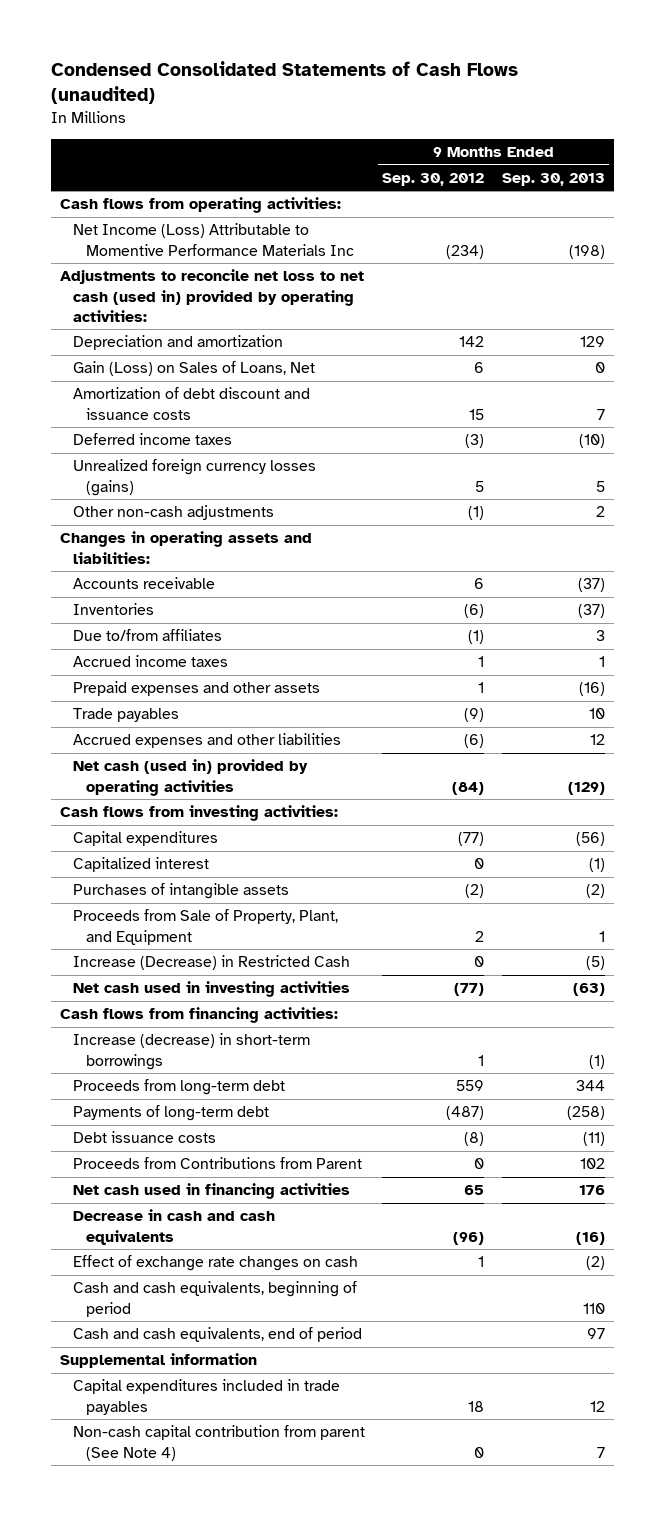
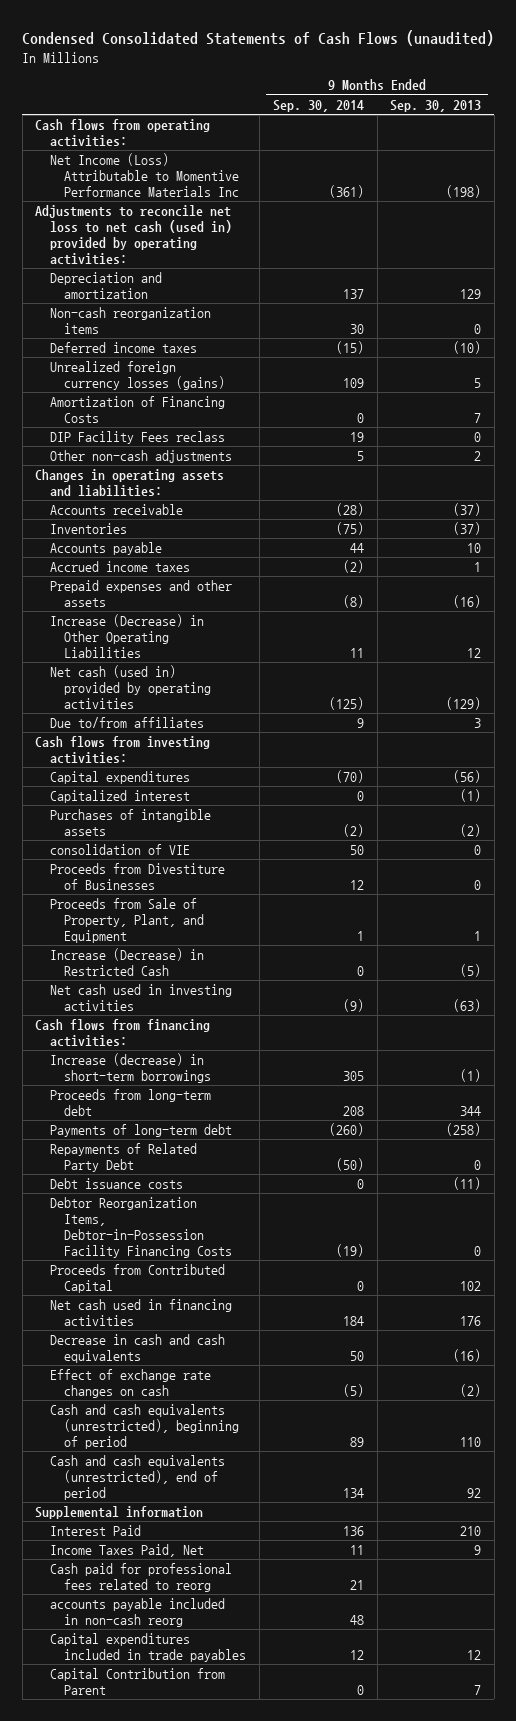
- | 9 Months Ended Sep. 30, 2012 | 9 Months Ended Sep. 30, 2013
+ | 9 Months Ended Sep. 30, 2014 | 9 Months Ended Sep. 30, 2013
- Gain (Loss) on Sales of Loans, Net | 6 | 0
- Amortization of debt discount and issuance costs | 15 | 7
+ Non-cash reorganization items | 30 | 0
+ Amortization of Financing Costs | 0 | 7
+ DIP Facility Fees reclass | 19 | 0
+ Accounts payable | 44 | 10
- Trade payables | (9) | 10
- Accrued expenses and other liabilities | (6) | 12
+ Increase (Decrease) in Other Operating Liabilities | 11 | 12
moved down: Due to/from affiliates | 9 | 3
+ consolidation of VIE | 50 | 0
+ Proceeds from Divestiture of Businesses | 12 | 0
+ Repayments of Related Party Debt | (50) | 0
- Proceeds from Contributions from Parent | 0 | 102
+ Debtor Reorganization Items, Debtor-in-Possession Facility Financing Costs | (19) | 0
+ Proceeds from Contributed Capital | 0 | 102
- Cash and cash equivalents, beginning of period | | 110
- Cash and cash equivalents, end of period | | 97
+ Cash and cash equivalents (unrestricted), beginning of period | 89 | 110
+ Cash and cash equivalents (unrestricted), end of period | 134 | 92
+ Interest Paid | 136 | 210
+ Income Taxes Paid, Net | 11 | 9
+ Cash paid for professional fees related to reorg | 21 |
+ accounts payable included in non-cash reorg | 48 |
- Non-cash capital contribution from parent (See Note 4) | 0 | 7
+ Capital Contribution from Parent | 0 | 7

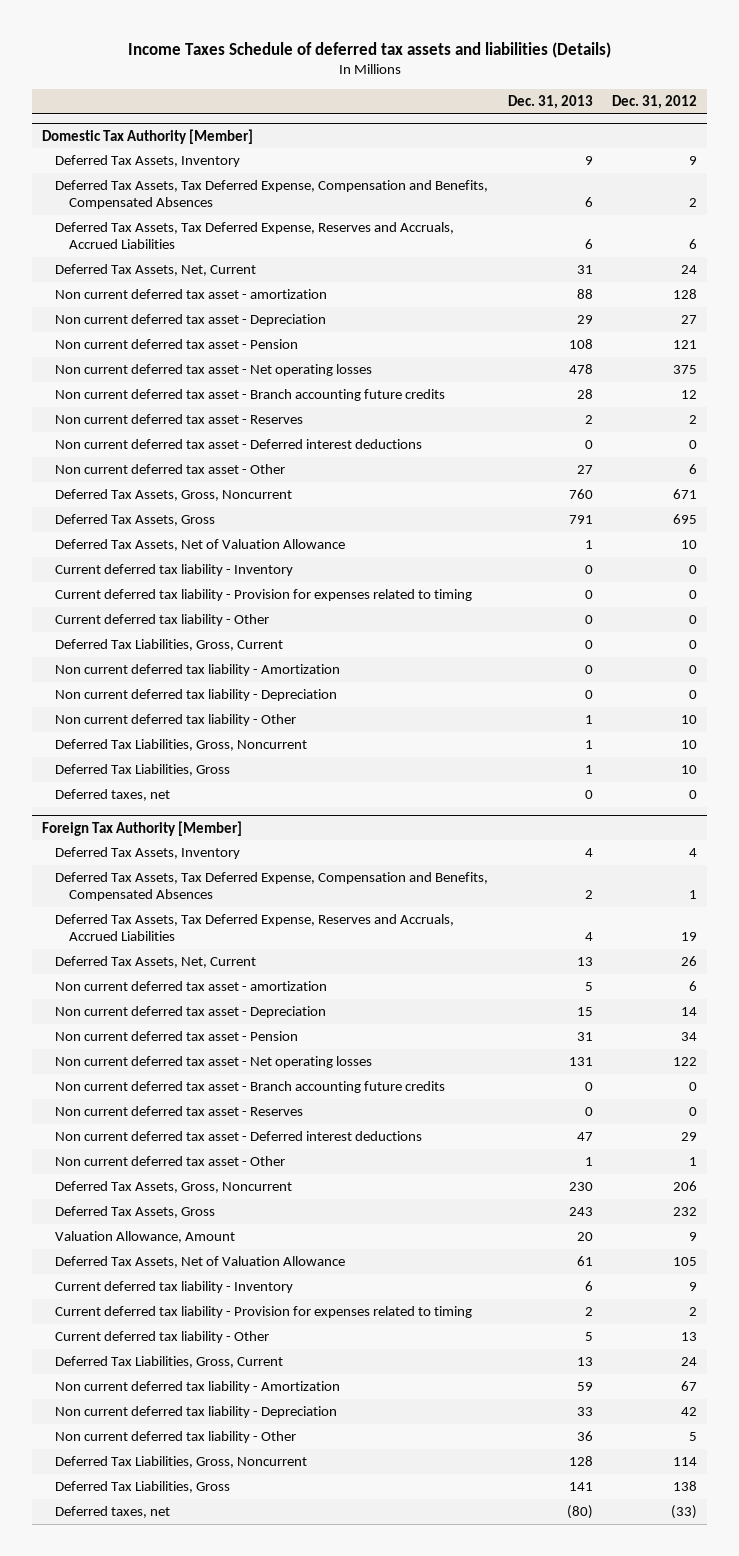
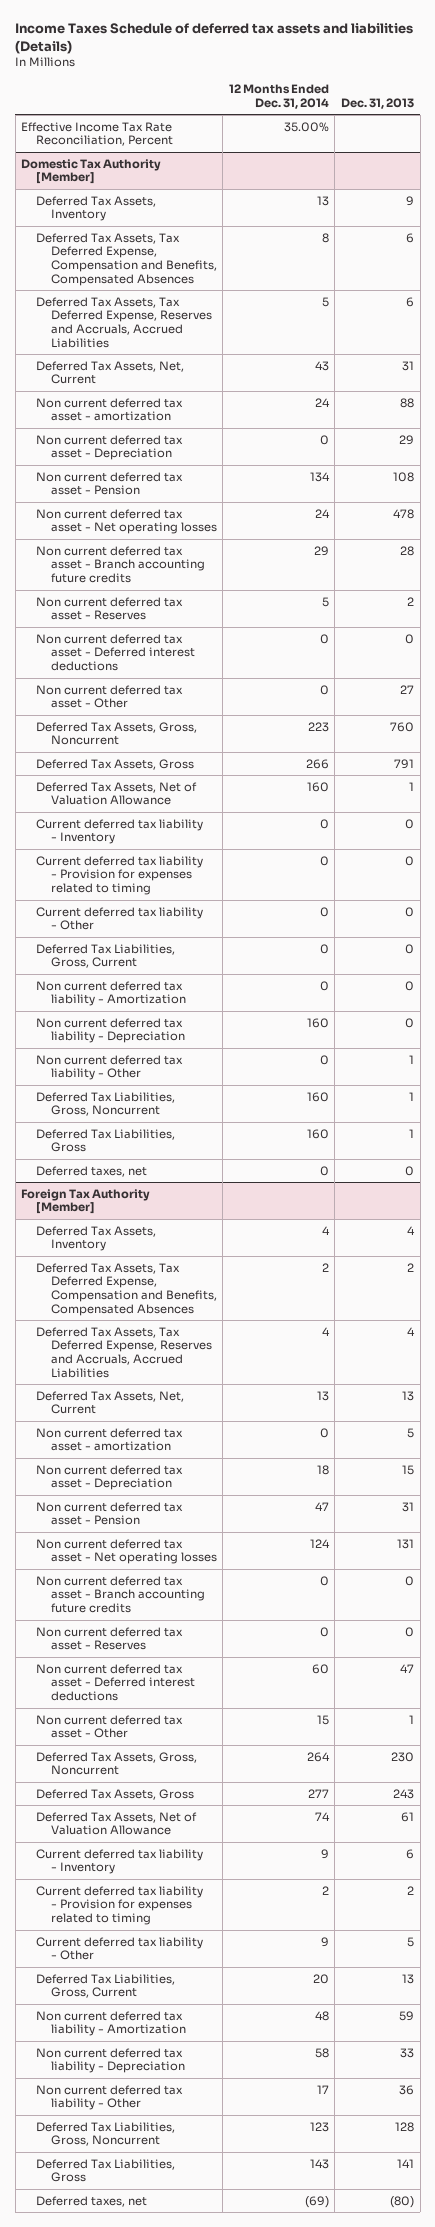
- | Dec. 31, 2013 | Dec. 31, 2012
+ | 12 Months Ended Dec. 31, 2014 | Dec. 31, 2013
+ Effective Income Tax Rate Reconciliation, Percent | 35.00% |
@ Foreign Tax Authority [Member]
- Valuation Allowance, Amount | 20 | 9

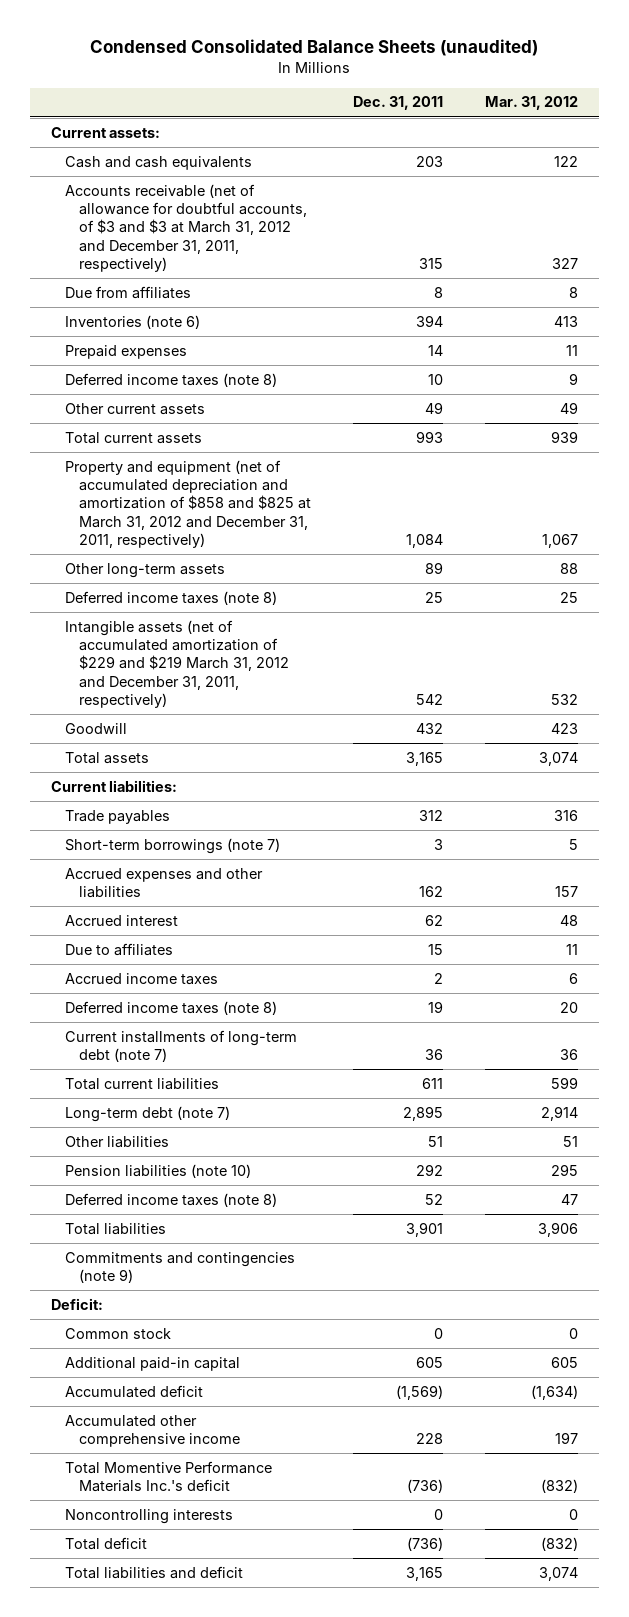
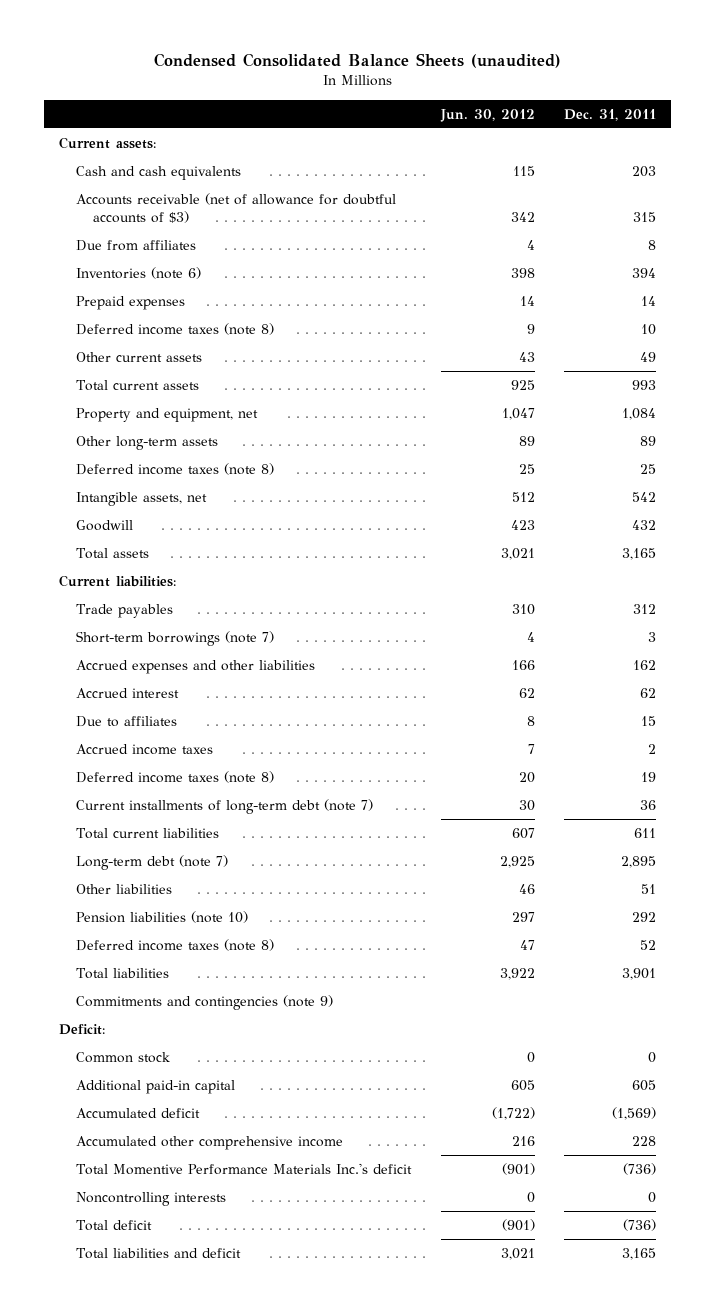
- | Dec. 31, 2011 | Mar. 31, 2012
+ | Jun. 30, 2012 | Dec. 31, 2011
- Accounts receivable (net of allowance for doubtful accounts, of $3 and $3 at March 31, 2012 and December 31, 2011, respectively) | 315 | 327
+ Accounts receivable (net of allowance for doubtful accounts of $3) | 342 | 315
- Property and equipment (net of accumulated depreciation and amortization of $858 and $825 at March 31, 2012 and December 31, 2011, respectively) | 1,084 | 1,067
+ Property and equipment, net | 1,047 | 1,084
- Intangible assets (net of accumulated amortization of $229 and $219 March 31, 2012 and December 31, 2011, respectively) | 542 | 532
+ Intangible assets, net | 512 | 542

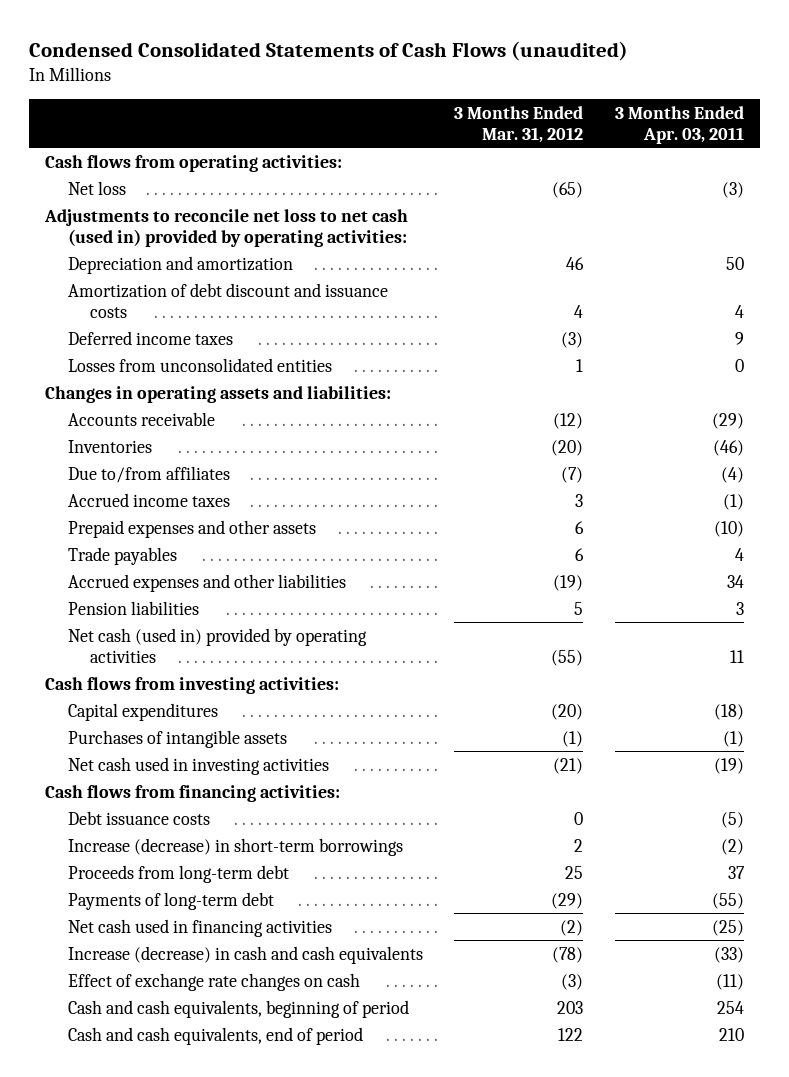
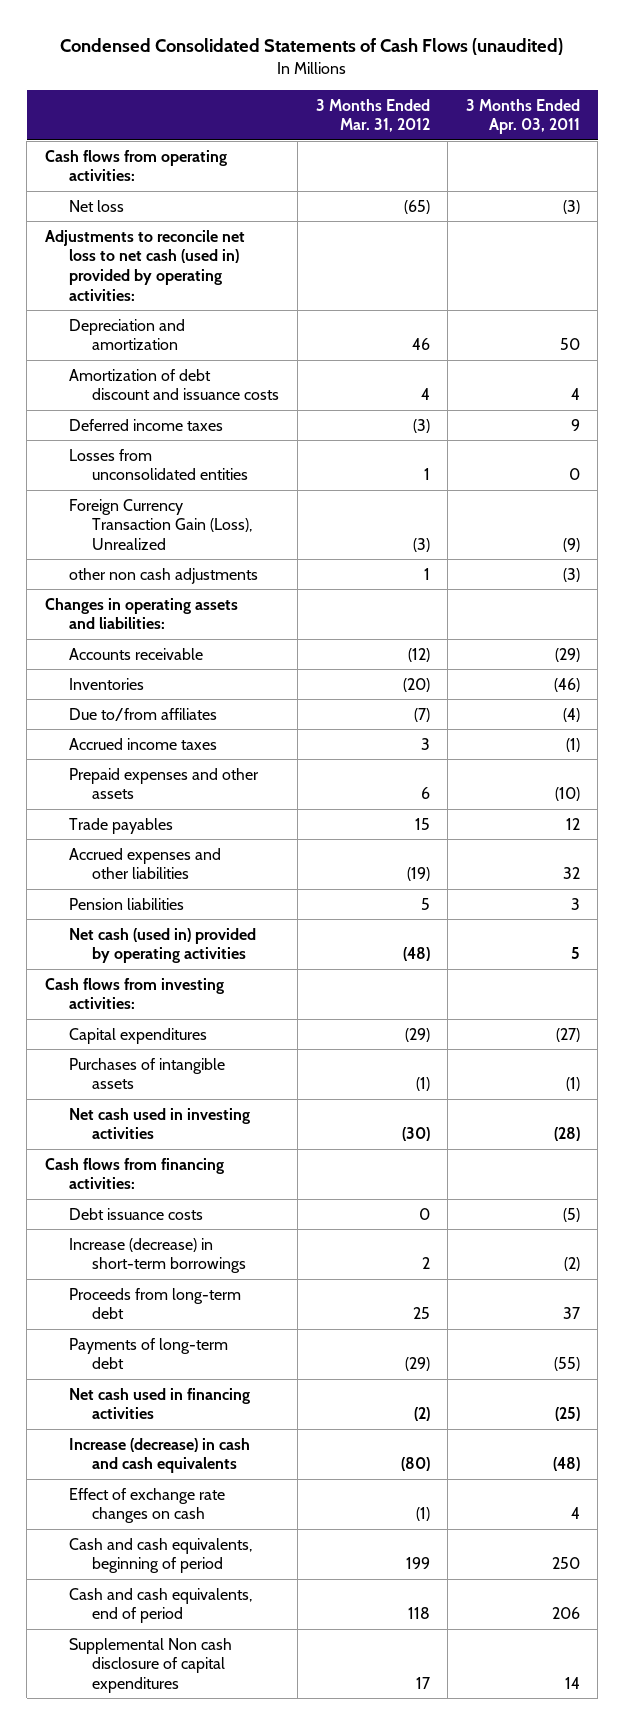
+ Foreign Currency Transaction Gain (Loss), Unrealized | (3) | (9)
+ other non cash adjustments | 1 | (3)
- Trade payables | 6 | 4
- Accrued expenses and other liabilities | (19) | 34
+ Trade payables | 15 | 12
+ Accrued expenses and other liabilities | (19) | 32
- Net cash (used in) provided by operating activities | (55) | 11
+ Net cash (used in) provided by operating activities | (48) | 5
- Capital expenditures | (20) | (18)
+ Capital expenditures | (29) | (27)
- Net cash used in investing activities | (21) | (19)
+ Net cash used in investing activities | (30) | (28)
- Increase (decrease) in cash and cash equivalents | (78) | (33)
- Effect of exchange rate changes on cash | (3) | (11)
- Cash and cash equivalents, beginning of period | 203 | 254
- Cash and cash equivalents, end of period | 122 | 210
+ Increase (decrease) in cash and cash equivalents | (80) | (48)
+ Effect of exchange rate changes on cash | (1) | 4
+ Cash and cash equivalents, beginning of period | 199 | 250
+ Cash and cash equivalents, end of period | 118 | 206
+ Supplemental Non cash disclosure of capital expenditures | 17 | 14

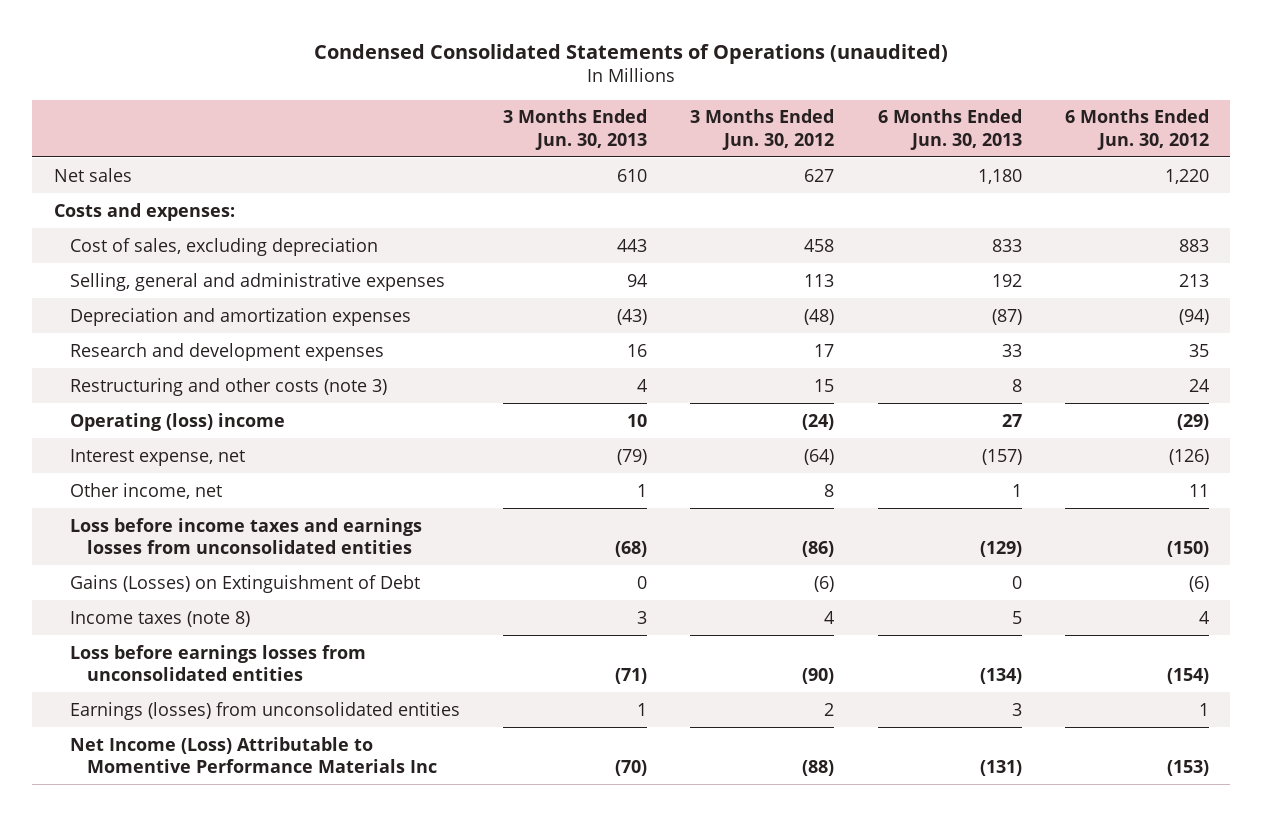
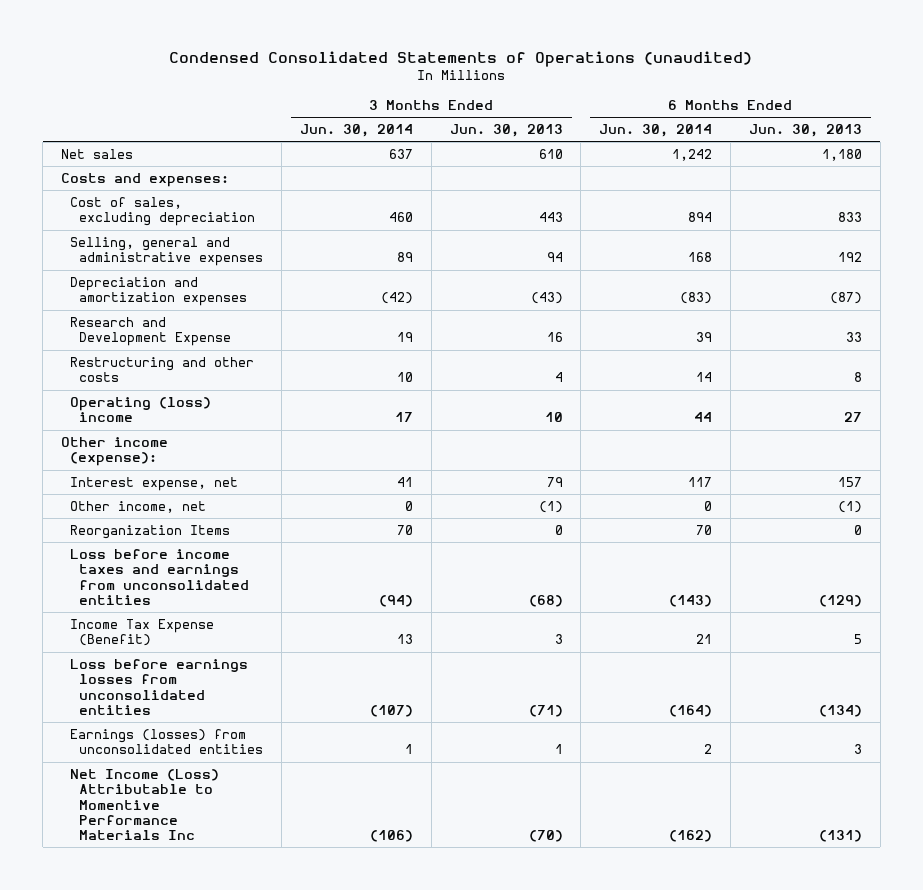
- | 3 Months Ended Jun. 30, 2013 | 3 Months Ended Jun. 30, 2012 | 6 Months Ended Jun. 30, 2013 | 6 Months Ended Jun. 30, 2012
+ | 3 Months Ended Jun. 30, 2014 | 3 Months Ended Jun. 30, 2013 | 6 Months Ended Jun. 30, 2014 | 6 Months Ended Jun. 30, 2013
- Research and development expenses | 16 | 17 | 33 | 35
- Restructuring and other costs (note 3) | 4 | 15 | 8 | 24
+ Research and Development Expense | 19 | 16 | 39 | 33
+ Restructuring and other costs | 10 | 4 | 14 | 8
- Interest expense, net | (79) | (64) | (157) | (126)
- Other income, net | 1 | 8 | 1 | 11
- Loss before income taxes and earnings losses from unconsolidated entities | (68) | (86) | (129) | (150)
- Gains (Losses) on Extinguishment of Debt | 0 | (6) | 0 | (6)
- Income taxes (note 8) | 3 | 4 | 5 | 4
+ Other income (expense):
+ Interest expense, net | 41 | 79 | 117 | 157
+ Other income, net | 0 | (1) | 0 | (1)
+ Reorganization Items | 70 | 0 | 70 | 0
+ Loss before income taxes and earnings from unconsolidated entities | (94) | (68) | (143) | (129)
+ Income Tax Expense (Benefit) | 13 | 3 | 21 | 5

